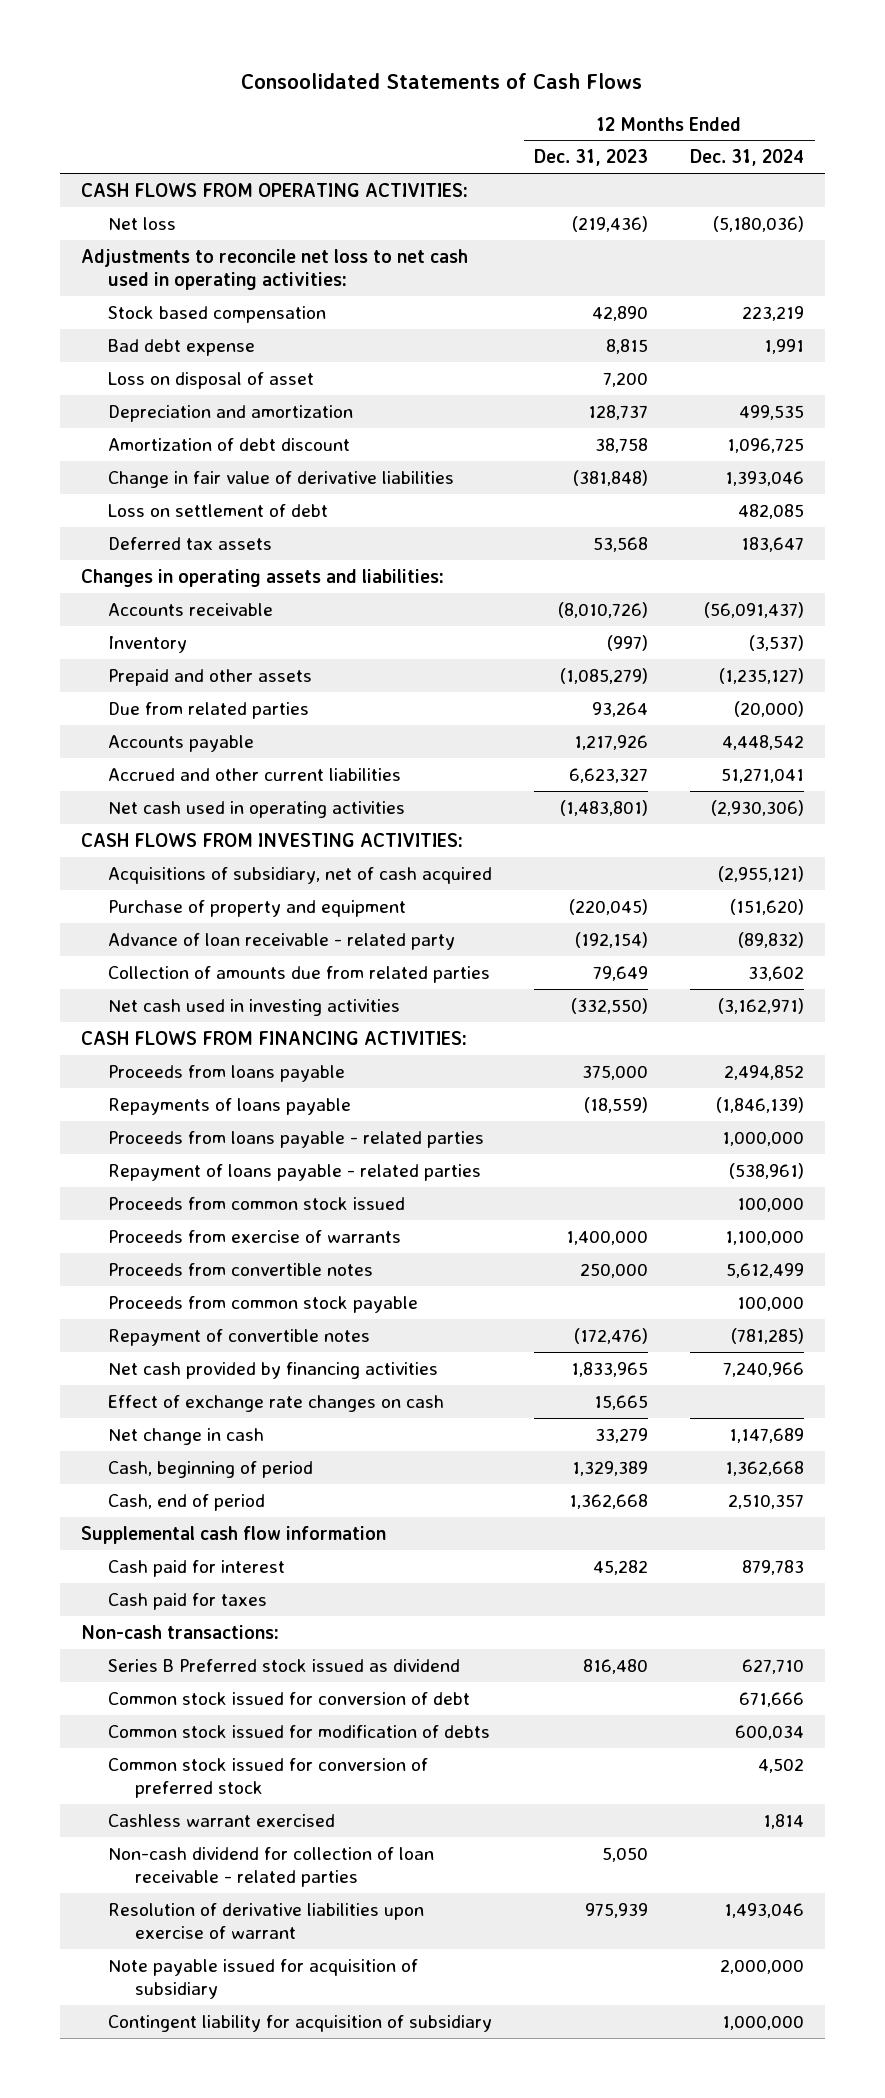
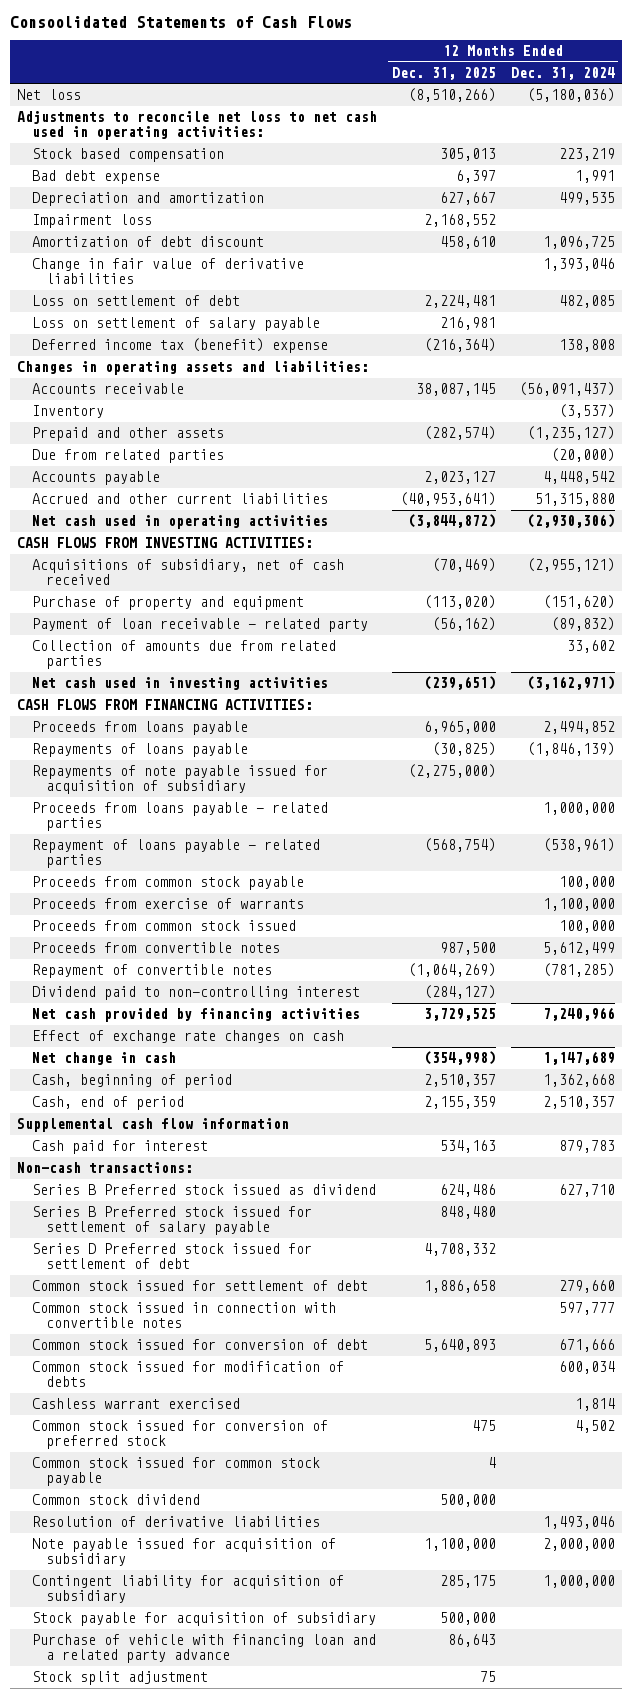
- | 12 Months Ended Dec. 31, 2023 | 12 Months Ended Dec. 31, 2024
+ | 12 Months Ended Dec. 31, 2025 | 12 Months Ended Dec. 31, 2024
- CASH FLOWS FROM OPERATING ACTIVITIES:
- Loss on disposal of asset | 7,200 |
+ Impairment loss | 2,168,552 |
- Deferred tax assets | 53,568 | 183,647
+ Loss on settlement of salary payable | 216,981 |
+ Deferred income tax (benefit) expense | (216,364) | 138,808
- Accrued and other current liabilities | 6,623,327 | 51,271,041
+ Accrued and other current liabilities | (40,953,641) | 51,315,880
- Acquisitions of subsidiary, net of cash acquired | | (2,955,121)
+ Acquisitions of subsidiary, net of cash received | (70,469) | (2,955,121)
- Advance of loan receivable - related party | (192,154) | (89,832)
+ Payment of loan receivable - related party | (56,162) | (89,832)
+ Repayments of note payable issued for acquisition of subsidiary | (2,275,000) |
moved up: Proceeds from common stock payable | | 100,000
moved down: Proceeds from common stock issued | | 100,000
+ Dividend paid to non-controlling interest | (284,127) |
- Cash paid for taxes
+ Series B Preferred stock issued for settlement of salary payable | 848,480 |
+ Series D Preferred stock issued for settlement of debt | 4,708,332 |
+ Common stock issued for settlement of debt | 1,886,658 | 279,660
+ Common stock issued in connection with convertible notes | | 597,777
- Non-cash dividend for collection of loan receivable - related parties | 5,050 |
- Resolution of derivative liabilities upon exercise of warrant | 975,939 | 1,493,046
moved down: Common stock issued for conversion of preferred stock | 475 | 4,502
+ Common stock issued for common stock payable | 4 |
+ Common stock dividend | 500,000 |
+ Resolution of derivative liabilities | | 1,493,046
+ Stock payable for acquisition of subsidiary | 500,000 |
+ Purchase of vehicle with financing loan and a related party advance | 86,643 |
+ Stock split adjustment | 75 |

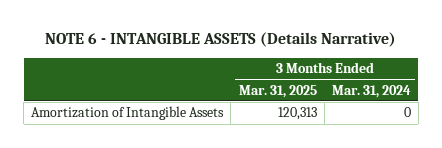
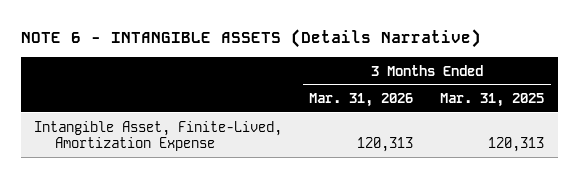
- | 3 Months Ended Mar. 31, 2025 | 3 Months Ended Mar. 31, 2024
+ | 3 Months Ended Mar. 31, 2026 | 3 Months Ended Mar. 31, 2025
- Amortization of Intangible Assets | 120,313 | 0
+ Intangible Asset, Finite-Lived, Amortization Expense | 120,313 | 120,313

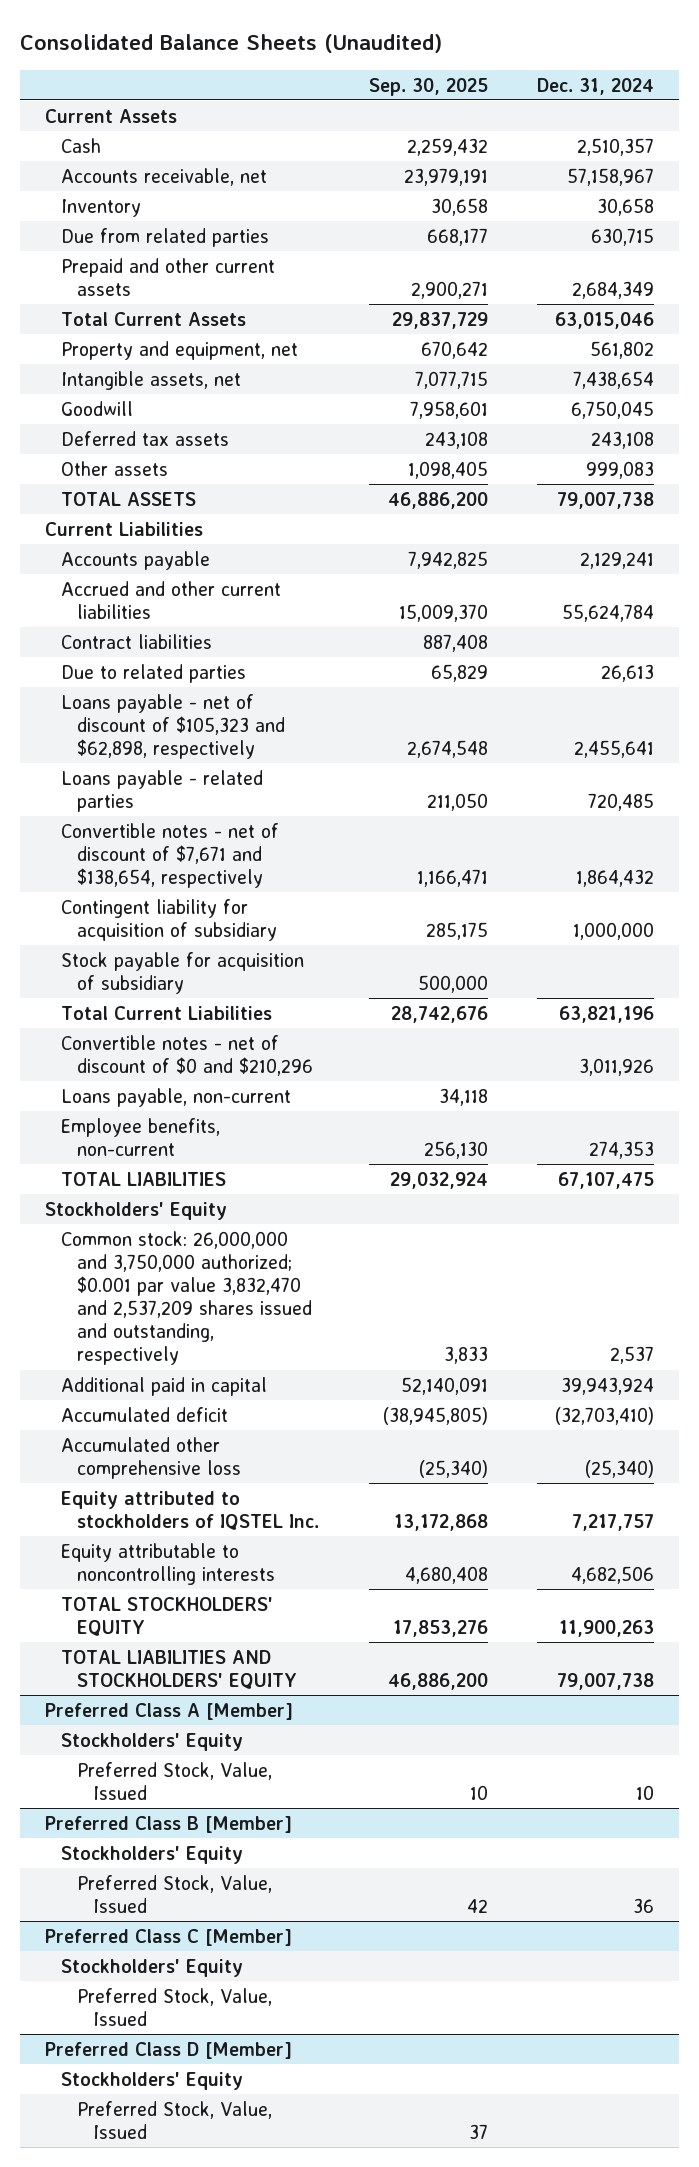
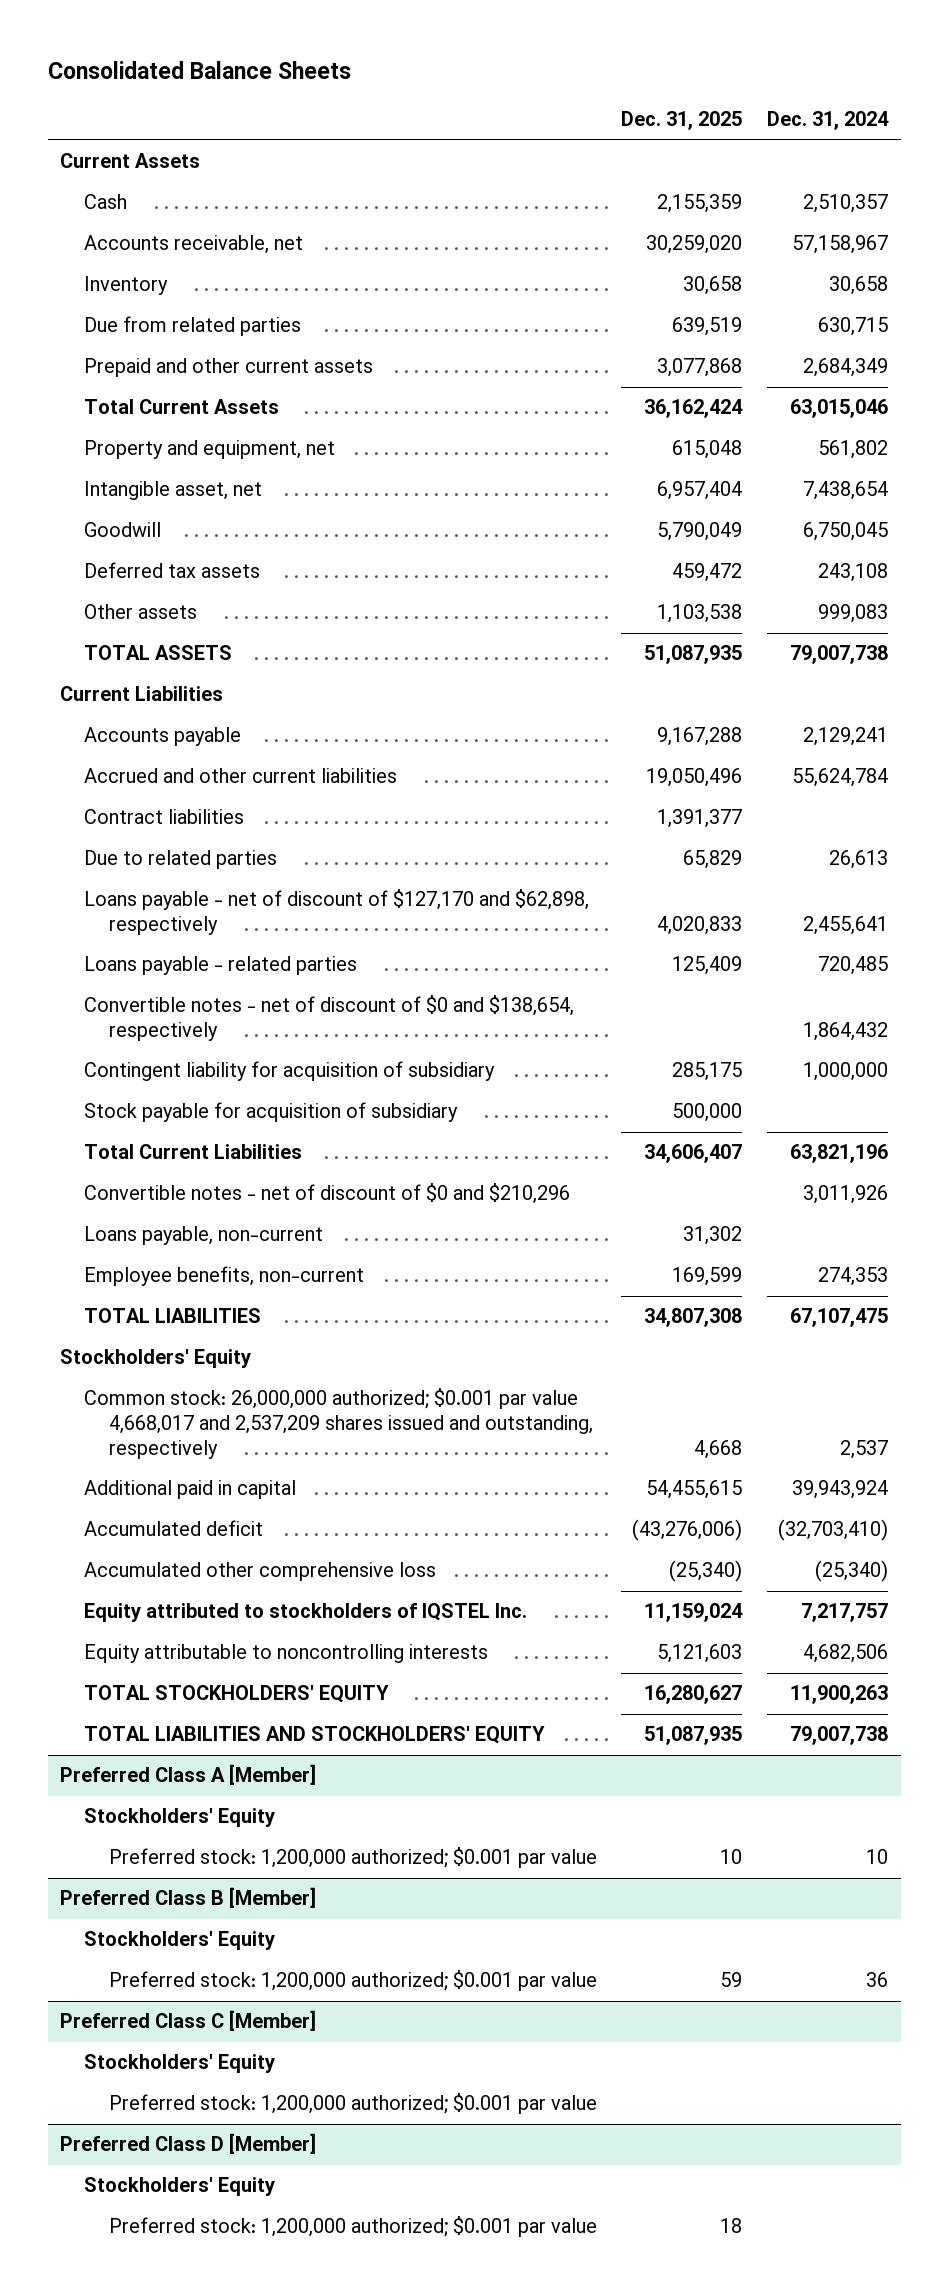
- Consolidated Balance Sheets (Unaudited)
+ Consolidated Balance Sheets
- | Sep. 30, 2025 | Dec. 31, 2024
+ | Dec. 31, 2025 | Dec. 31, 2024
- Intangible assets, net | 7,077,715 | 7,438,654
+ Intangible asset, net | 6,957,404 | 7,438,654
- Loans payable - net of discount of $105,323 and $62,898, respectively | 2,674,548 | 2,455,641
+ Loans payable - net of discount of $127,170 and $62,898, respectively | 4,020,833 | 2,455,641
- Convertible notes - net of discount of $7,671 and $138,654, respectively | 1,166,471 | 1,864,432
+ Convertible notes - net of discount of $0 and $138,654, respectively | | 1,864,432
- Common stock: 26,000,000 and 3,750,000 authorized; $0.001 par value 3,832,470 and 2,537,209 shares issued and outstanding, respectively | 3,833 | 2,537
+ Common stock: 26,000,000 authorized; $0.001 par value 4,668,017 and 2,537,209 shares issued and outstanding, respectively | 4,668 | 2,537
@ Preferred Class A [Member]
- Preferred Stock, Value, Issued | 10 | 10
+ Preferred stock: 1,200,000 authorized; $0.001 par value | 10 | 10
@ Preferred Class B [Member]
- Preferred Stock, Value, Issued | 42 | 36
+ Preferred stock: 1,200,000 authorized; $0.001 par value | 59 | 36
@ Preferred Class C [Member]
- Preferred Stock, Value, Issued
+ Preferred stock: 1,200,000 authorized; $0.001 par value
@ Preferred Class D [Member]
- Preferred Stock, Value, Issued | 37 |
+ Preferred stock: 1,200,000 authorized; $0.001 par value | 18 |

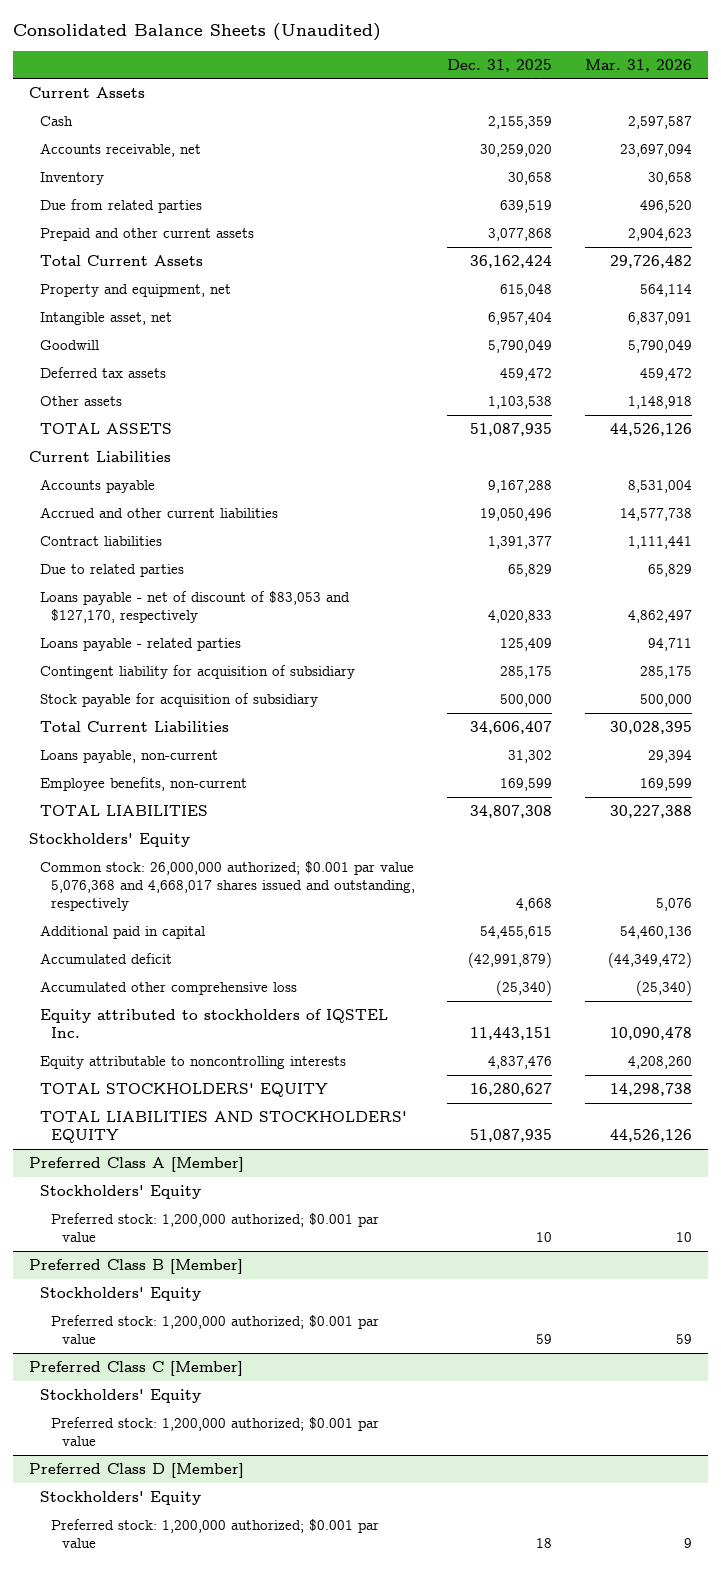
- Consolidated Balance Sheets
+ Consolidated Balance Sheets (Unaudited)
- | Dec. 31, 2025 | Dec. 31, 2024
+ | Dec. 31, 2025 | Mar. 31, 2026
- Loans payable - net of discount of $127,170 and $62,898, respectively | 4,020,833 | 2,455,641
+ Loans payable - net of discount of $83,053 and $127,170, respectively | 4,020,833 | 4,862,497
- Convertible notes - net of discount of $0 and $138,654, respectively | | 1,864,432
- Convertible notes - net of discount of $0 and $210,296 | | 3,011,926
- Common stock: 26,000,000 authorized; $0.001 par value 4,668,017 and 2,537,209 shares issued and outstanding, respectively | 4,668 | 2,537
+ Common stock: 26,000,000 authorized; $0.001 par value 5,076,368 and 4,668,017 shares issued and outstanding, respectively | 4,668 | 5,076
- Accumulated deficit | (43,276,006) | (32,703,410)
+ Accumulated deficit | (42,991,879) | (44,349,472)
- Equity attributed to stockholders of IQSTEL Inc. | 11,159,024 | 7,217,757
- Equity attributable to noncontrolling interests | 5,121,603 | 4,682,506
+ Equity attributed to stockholders of IQSTEL Inc. | 11,443,151 | 10,090,478
+ Equity attributable to noncontrolling interests | 4,837,476 | 4,208,260

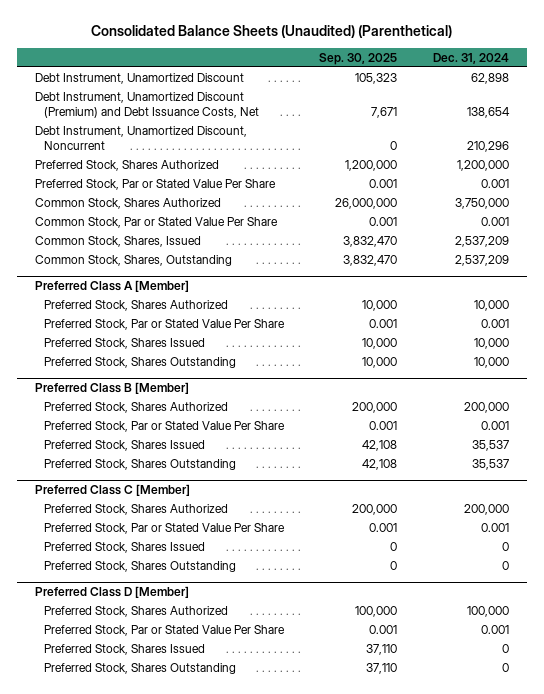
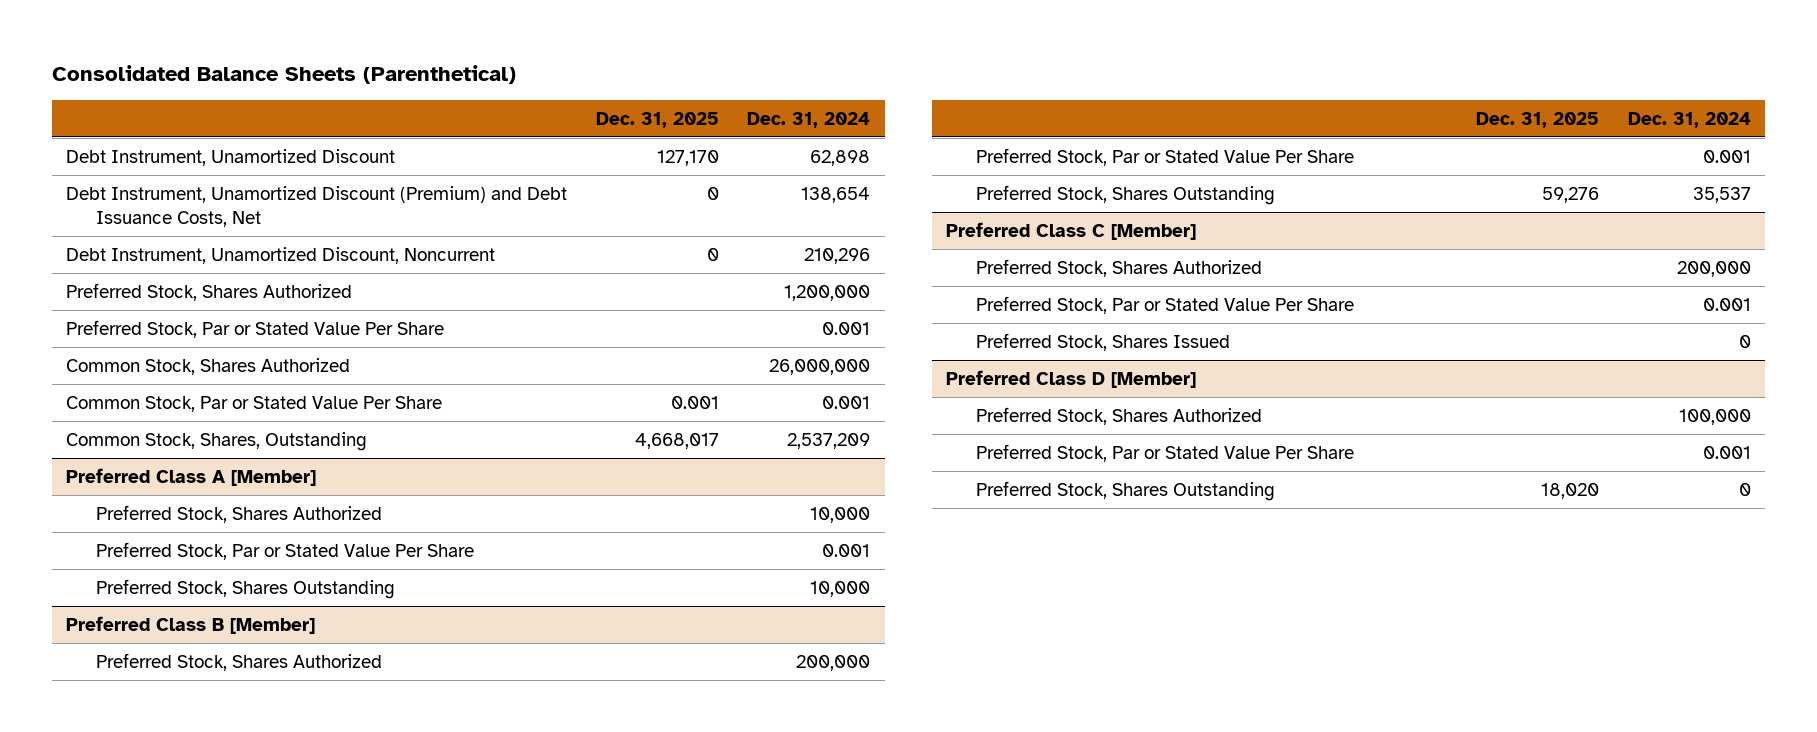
- Consolidated Balance Sheets (Unaudited) (Parenthetical)
+ Consolidated Balance Sheets (Parenthetical)
- | Sep. 30, 2025 | Dec. 31, 2024
+ | Dec. 31, 2025 | Dec. 31, 2024
- Common Stock, Shares Authorized | 26,000,000 | 3,750,000
+ Common Stock, Shares Authorized | | 26,000,000
- Common Stock, Shares, Issued | 3,832,470 | 2,537,209
@ Preferred Class A [Member]
- Preferred Stock, Shares Issued | 10,000 | 10,000
@ Preferred Class B [Member]
- Preferred Stock, Shares Issued | 42,108 | 35,537
@ Preferred Class C [Member]
- Preferred Stock, Shares Outstanding | 0 | 0
@ Preferred Class D [Member]
- Preferred Stock, Shares Issued | 37,110 | 0

